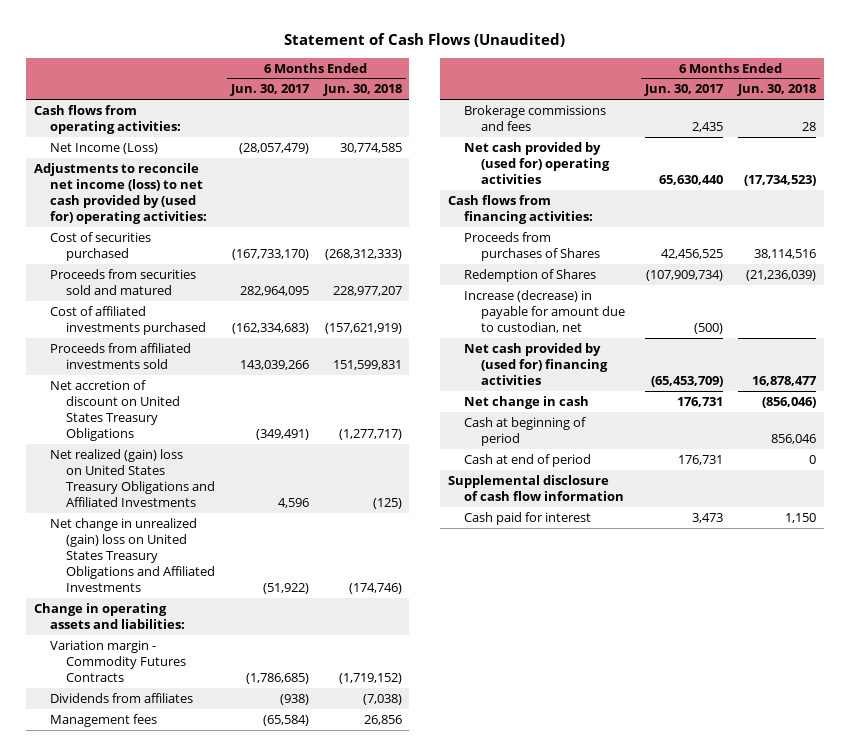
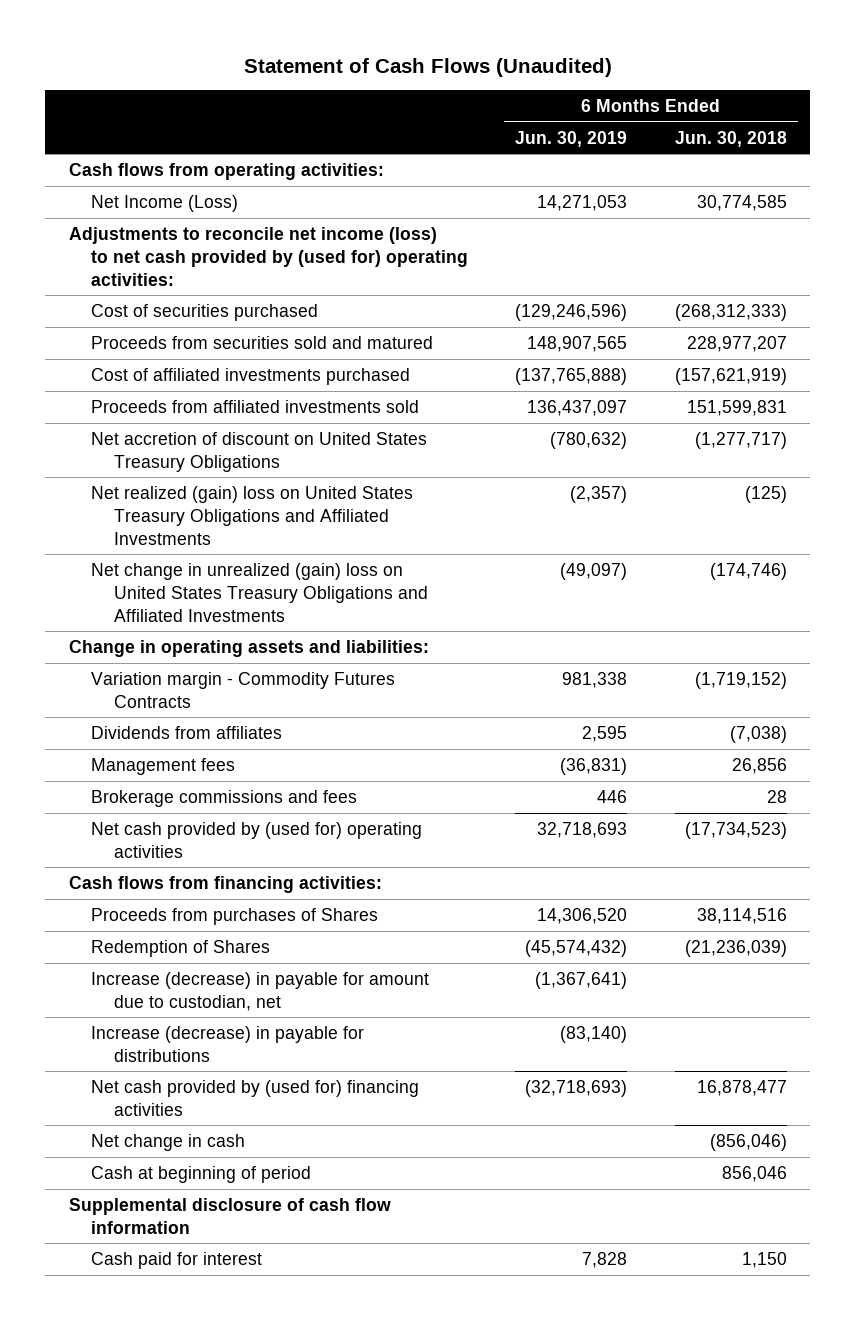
- | 6 Months Ended Jun. 30, 2017 | 6 Months Ended Jun. 30, 2018
+ | 6 Months Ended Jun. 30, 2019 | 6 Months Ended Jun. 30, 2018
+ Increase (decrease) in payable for distributions | (83,140) |
- Cash at end of period | 176,731 | 0

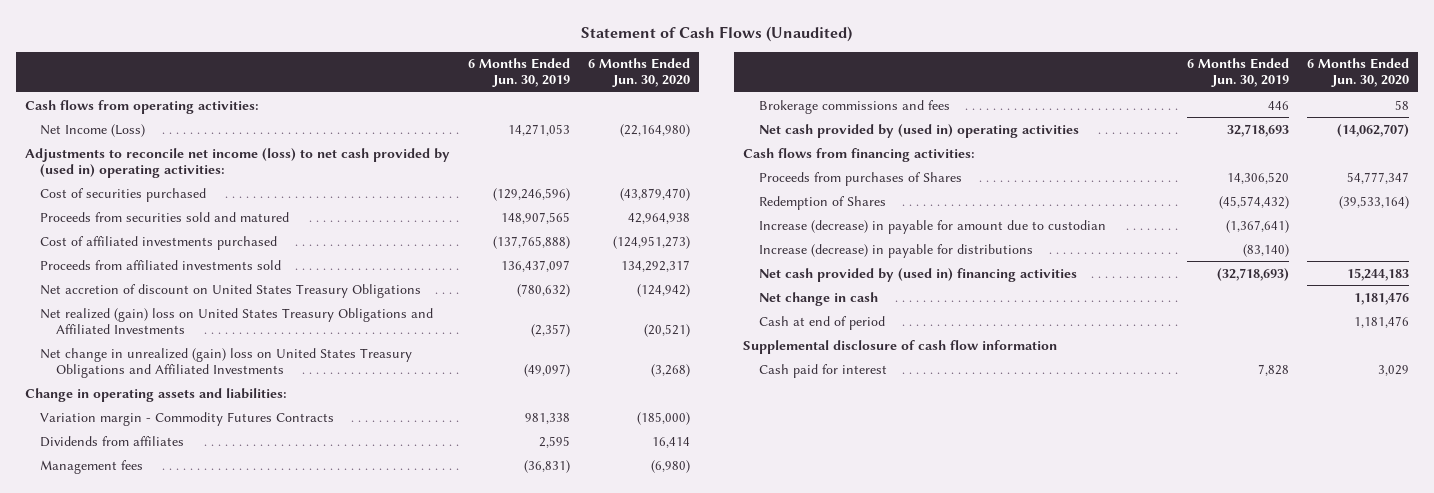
- | 6 Months Ended Jun. 30, 2019 | 6 Months Ended Jun. 30, 2018
+ | 6 Months Ended Jun. 30, 2019 | 6 Months Ended Jun. 30, 2020
- Adjustments to reconcile net income (loss) to net cash provided by (used for) operating activities:
+ Adjustments to reconcile net income (loss) to net cash provided by (used in) operating activities:
- Net cash provided by (used for) operating activities | 32,718,693 | (17,734,523)
+ Net cash provided by (used in) operating activities | 32,718,693 | (14,062,707)
- Increase (decrease) in payable for amount due to custodian, net | (1,367,641) |
+ Increase (decrease) in payable for amount due to custodian | (1,367,641) |
- Net cash provided by (used for) financing activities | (32,718,693) | 16,878,477
+ Net cash provided by (used in) financing activities | (32,718,693) | 15,244,183
- Cash at beginning of period | | 856,046
+ Cash at end of period | | 1,181,476

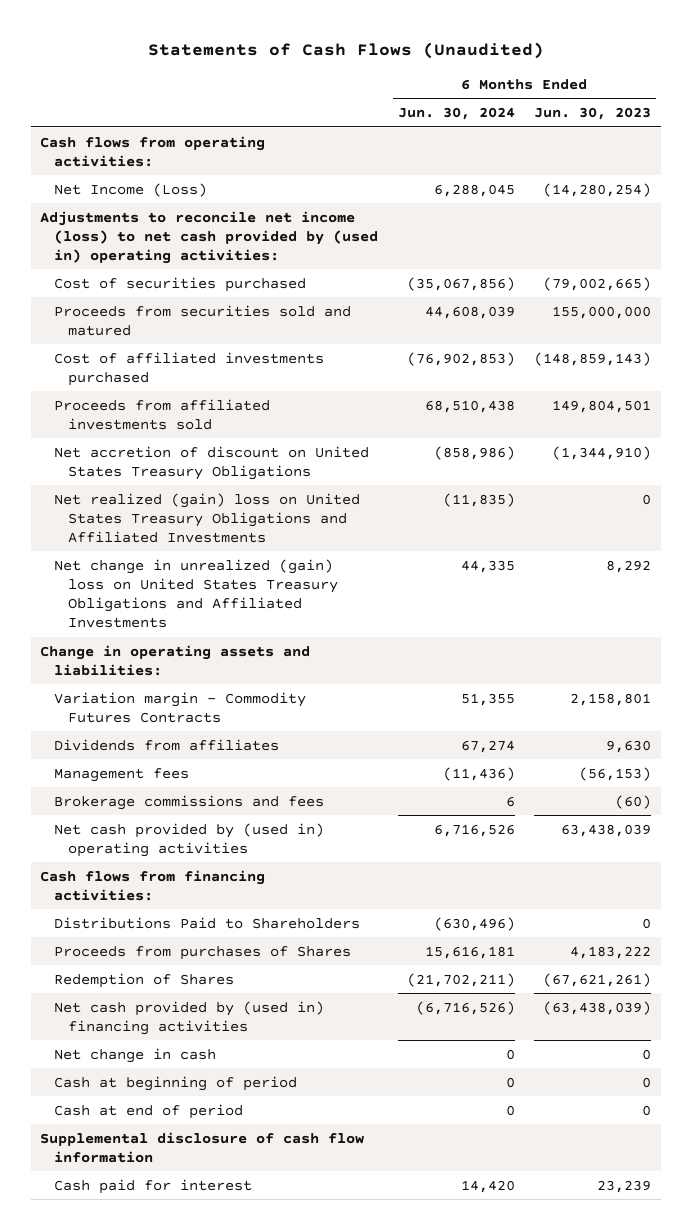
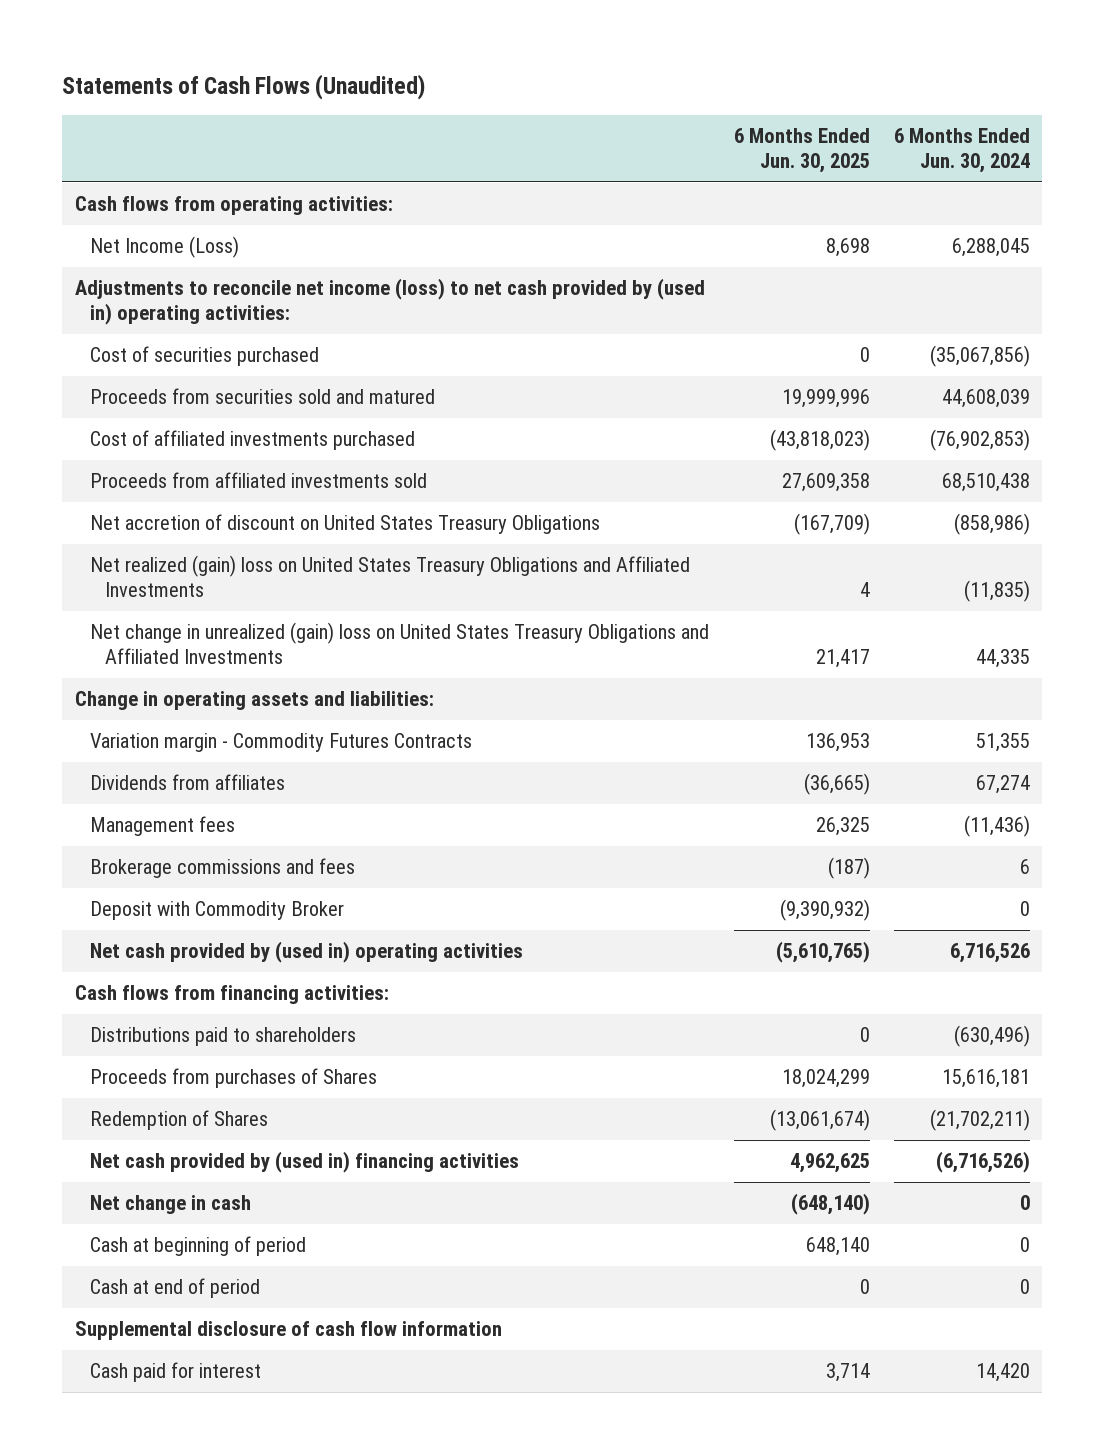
- | 6 Months Ended Jun. 30, 2024 | 6 Months Ended Jun. 30, 2023
+ | 6 Months Ended Jun. 30, 2025 | 6 Months Ended Jun. 30, 2024
+ Deposit with Commodity Broker | (9,390,932) | 0
- Distributions Paid to Shareholders | (630,496) | 0
+ Distributions paid to shareholders | 0 | (630,496)

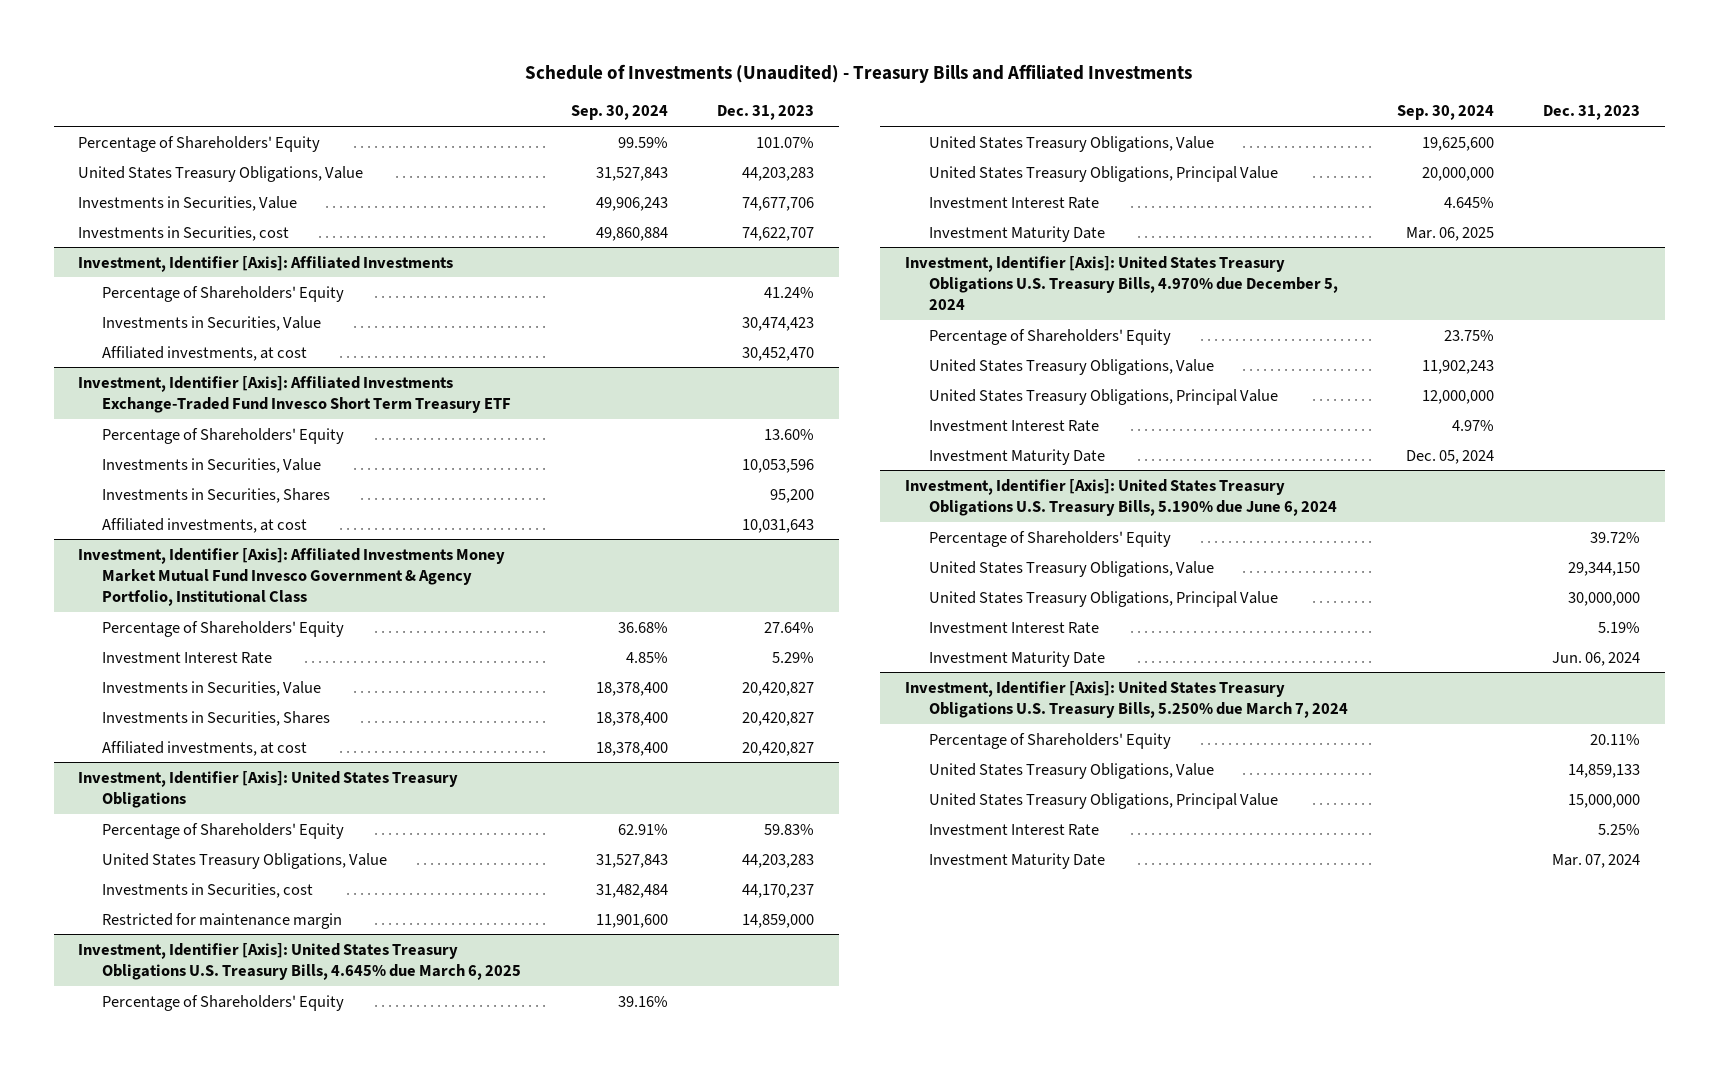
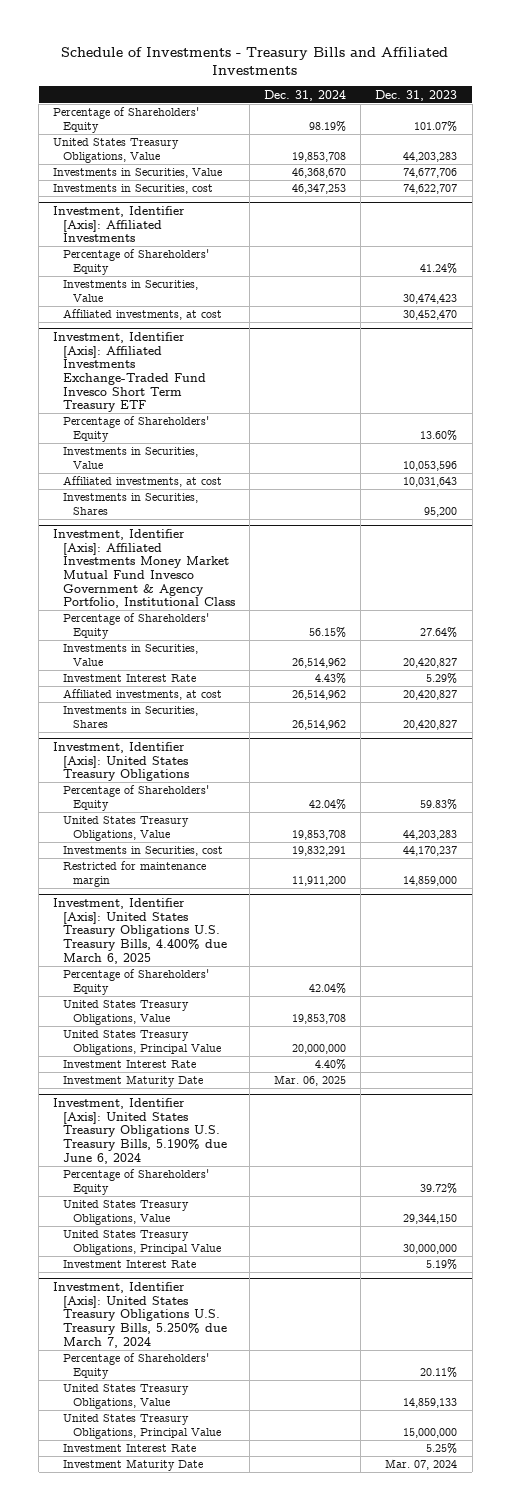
- Schedule of Investments (Unaudited) - Treasury Bills and Affiliated Investments
+ Schedule of Investments - Treasury Bills and Affiliated Investments
- | Sep. 30, 2024 | Dec. 31, 2023
+ | Dec. 31, 2024 | Dec. 31, 2023
@ Investment, Identifier [Axis]: Affiliated Investments Exchange-Traded Fund Invesco Short Term Treasury ETF
moved down: Investments in Securities, Shares | | 95,200
@ Investment, Identifier [Axis]: Affiliated Investments Money Market Mutual Fund Invesco Government & Agency Portfolio, Institutional Class
moved down: Investment Interest Rate | 4.43% | 5.29%
moved down: Investments in Securities, Shares | 26,514,962 | 20,420,827
- Investment, Identifier [Axis]: United States Treasury Obligations U.S. Treasury Bills, 4.645% due March 6, 2025
- Percentage of Shareholders' Equity | 39.16% |
- United States Treasury Obligations, Value | 19,625,600 |
- United States Treasury Obligations, Principal Value | 20,000,000 |
- Investment Interest Rate | 4.645% |
- Investment Maturity Date | Mar. 06, 2025 |
- Investment, Identifier [Axis]: United States Treasury Obligations U.S. Treasury Bills, 4.970% due December 5, 2024
+ Investment, Identifier [Axis]: United States Treasury Obligations U.S. Treasury Bills, 4.400% due March 6, 2025
@ Investment, Identifier [Axis]: United States Treasury Obligations U.S. Treasury Bills, 5.190% due June 6, 2024
- Investment Maturity Date | | Jun. 06, 2024

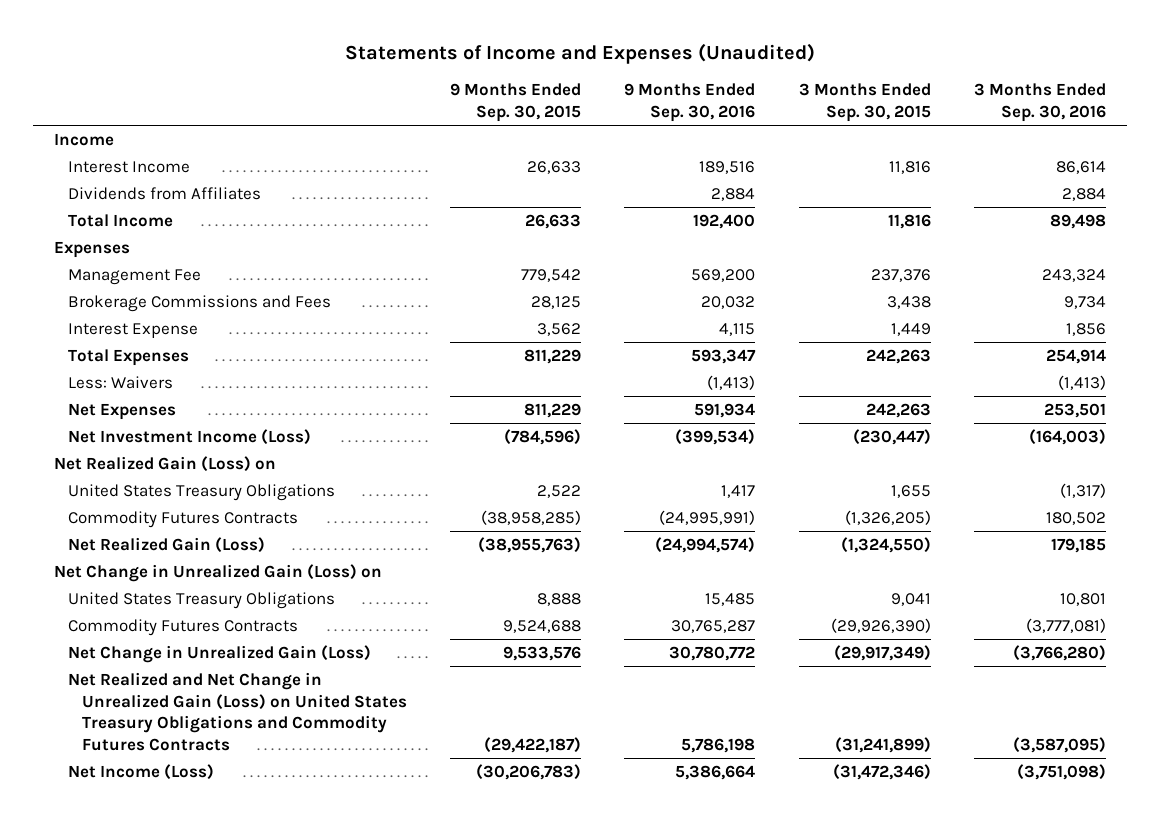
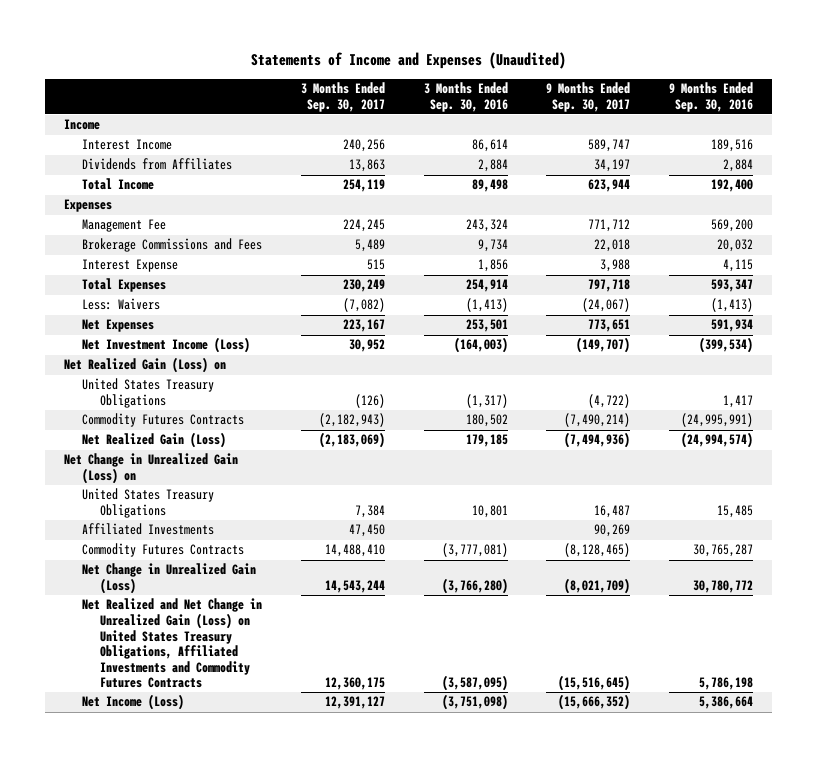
- | 9 Months Ended Sep. 30, 2015 | 9 Months Ended Sep. 30, 2016 | 3 Months Ended Sep. 30, 2015 | 3 Months Ended Sep. 30, 2016
+ | 3 Months Ended Sep. 30, 2017 | 3 Months Ended Sep. 30, 2016 | 9 Months Ended Sep. 30, 2017 | 9 Months Ended Sep. 30, 2016
+ Affiliated Investments | 47,450 | | 90,269 |
- Net Realized and Net Change in Unrealized Gain (Loss) on United States Treasury Obligations and Commodity Futures Contracts | (29,422,187) | 5,786,198 | (31,241,899) | (3,587,095)
+ Net Realized and Net Change in Unrealized Gain (Loss) on United States Treasury Obligations, Affiliated Investments and Commodity Futures Contracts | 12,360,175 | (3,587,095) | (15,516,645) | 5,786,198

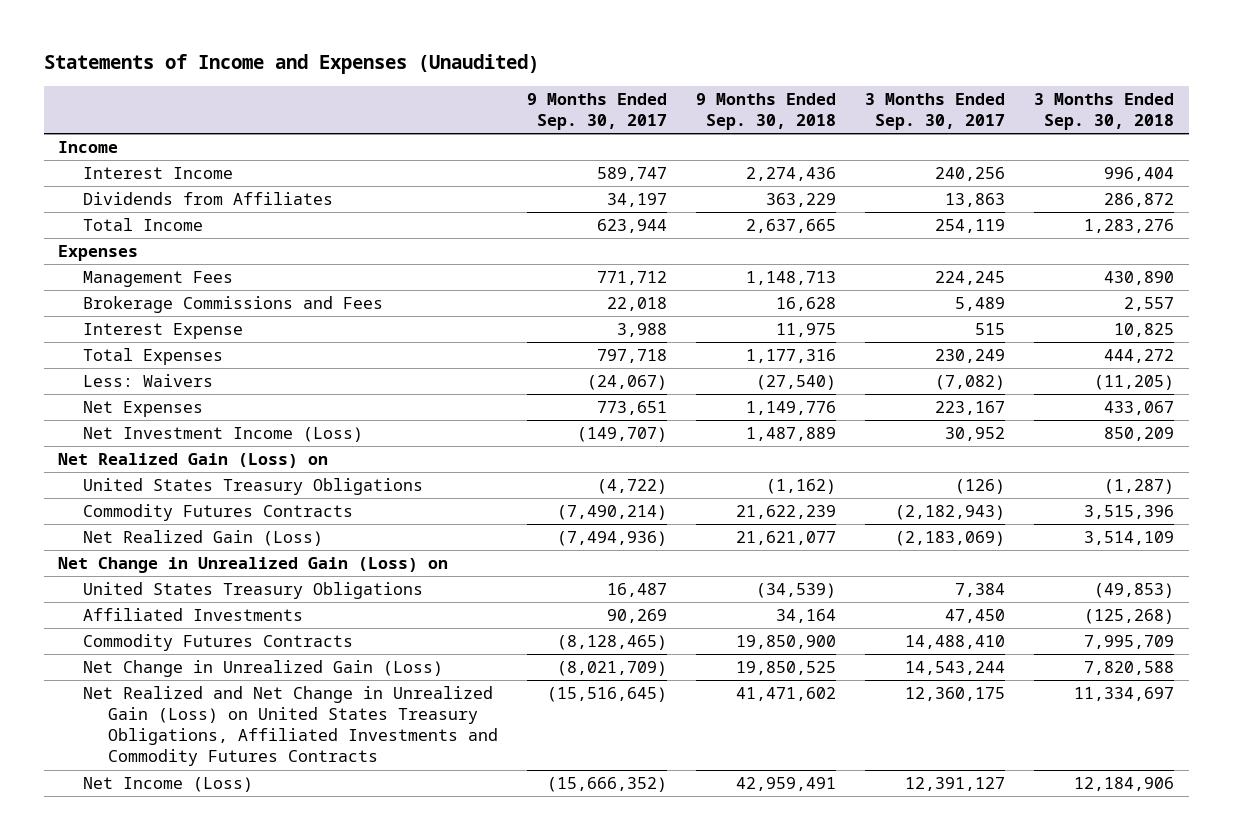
- | 3 Months Ended Sep. 30, 2017 | 3 Months Ended Sep. 30, 2016 | 9 Months Ended Sep. 30, 2017 | 9 Months Ended Sep. 30, 2016
+ | 9 Months Ended Sep. 30, 2017 | 9 Months Ended Sep. 30, 2018 | 3 Months Ended Sep. 30, 2017 | 3 Months Ended Sep. 30, 2018
- Management Fee | 224,245 | 243,324 | 771,712 | 569,200
+ Management Fees | 771,712 | 1,148,713 | 224,245 | 430,890

